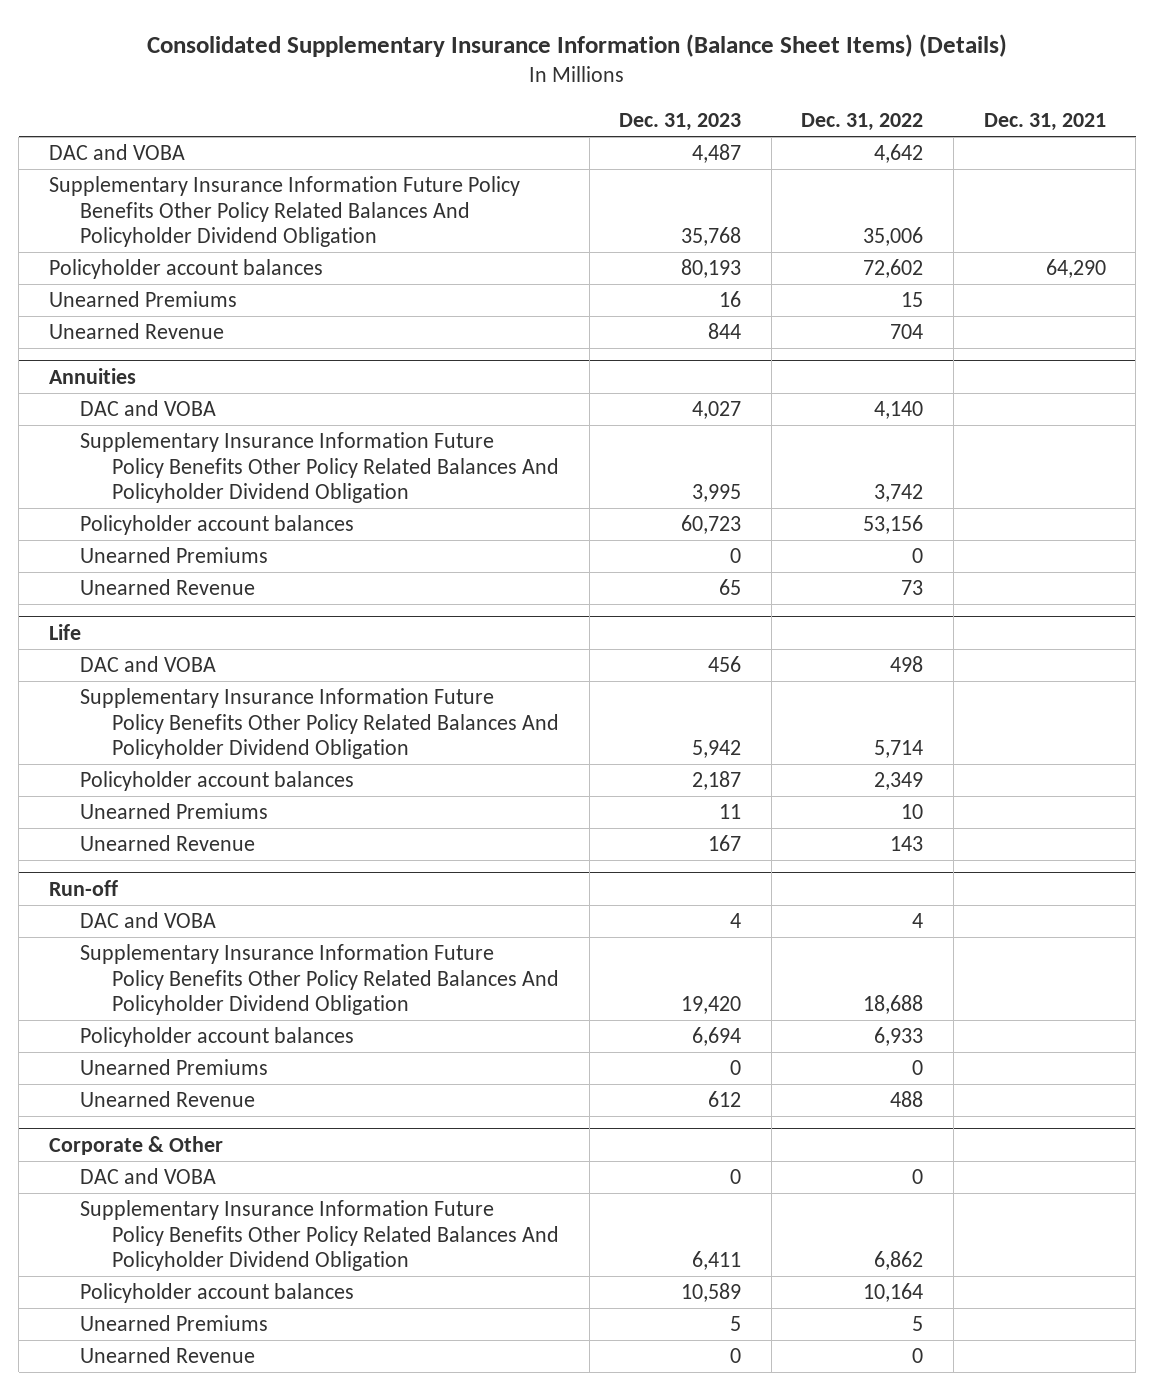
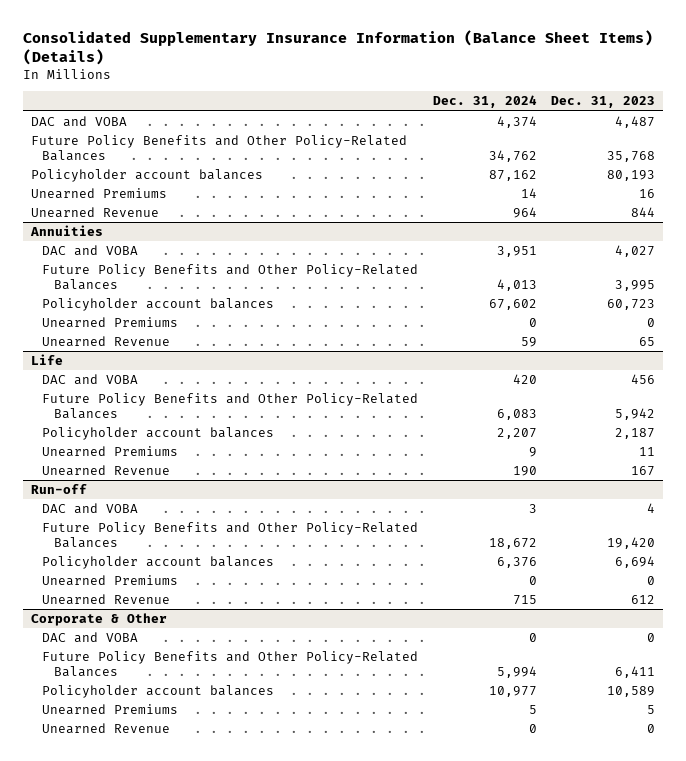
- | Dec. 31, 2023 | Dec. 31, 2022 | Dec. 31, 2021
+ | Dec. 31, 2024 | Dec. 31, 2023
- Supplementary Insurance Information Future Policy Benefits Other Policy Related Balances And Policyholder Dividend Obligation | 35,768 | 35,006 |
+ Future Policy Benefits and Other Policy-Related Balances | 34,762 | 35,768
@ Annuities
- Supplementary Insurance Information Future Policy Benefits Other Policy Related Balances And Policyholder Dividend Obligation | 3,995 | 3,742 |
+ Future Policy Benefits and Other Policy-Related Balances | 4,013 | 3,995
@ Life
- Supplementary Insurance Information Future Policy Benefits Other Policy Related Balances And Policyholder Dividend Obligation | 5,942 | 5,714 |
+ Future Policy Benefits and Other Policy-Related Balances | 6,083 | 5,942
@ Run-off
- Supplementary Insurance Information Future Policy Benefits Other Policy Related Balances And Policyholder Dividend Obligation | 19,420 | 18,688 |
+ Future Policy Benefits and Other Policy-Related Balances | 18,672 | 19,420
@ Corporate & Other
- Supplementary Insurance Information Future Policy Benefits Other Policy Related Balances And Policyholder Dividend Obligation | 6,411 | 6,862 |
+ Future Policy Benefits and Other Policy-Related Balances | 5,994 | 6,411

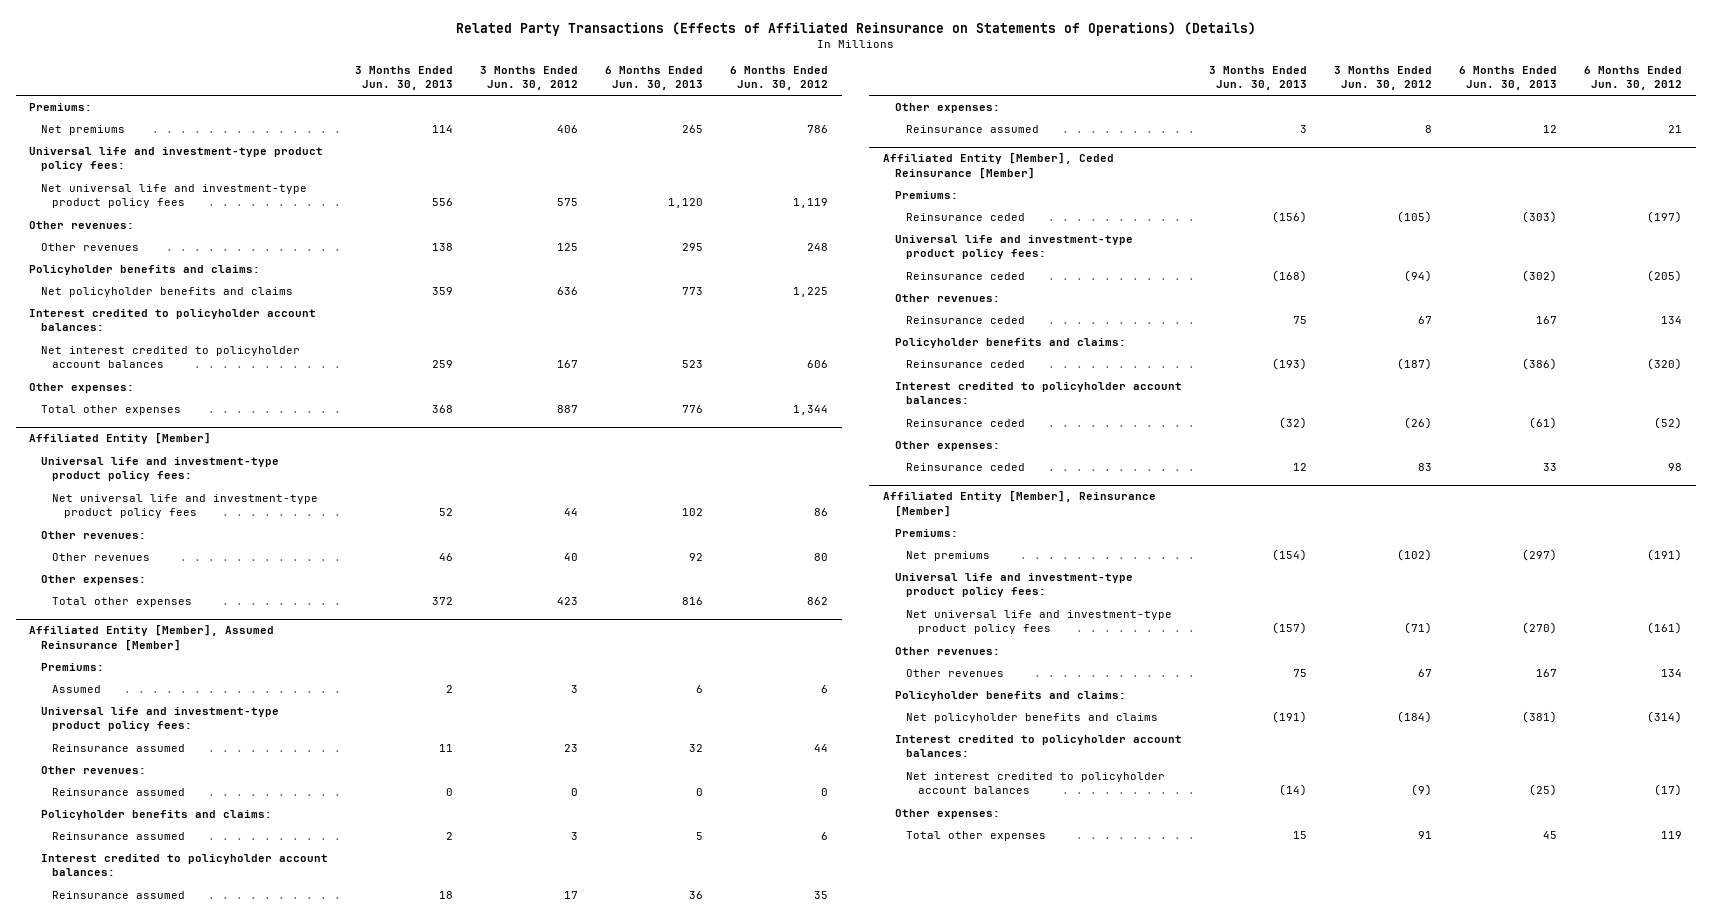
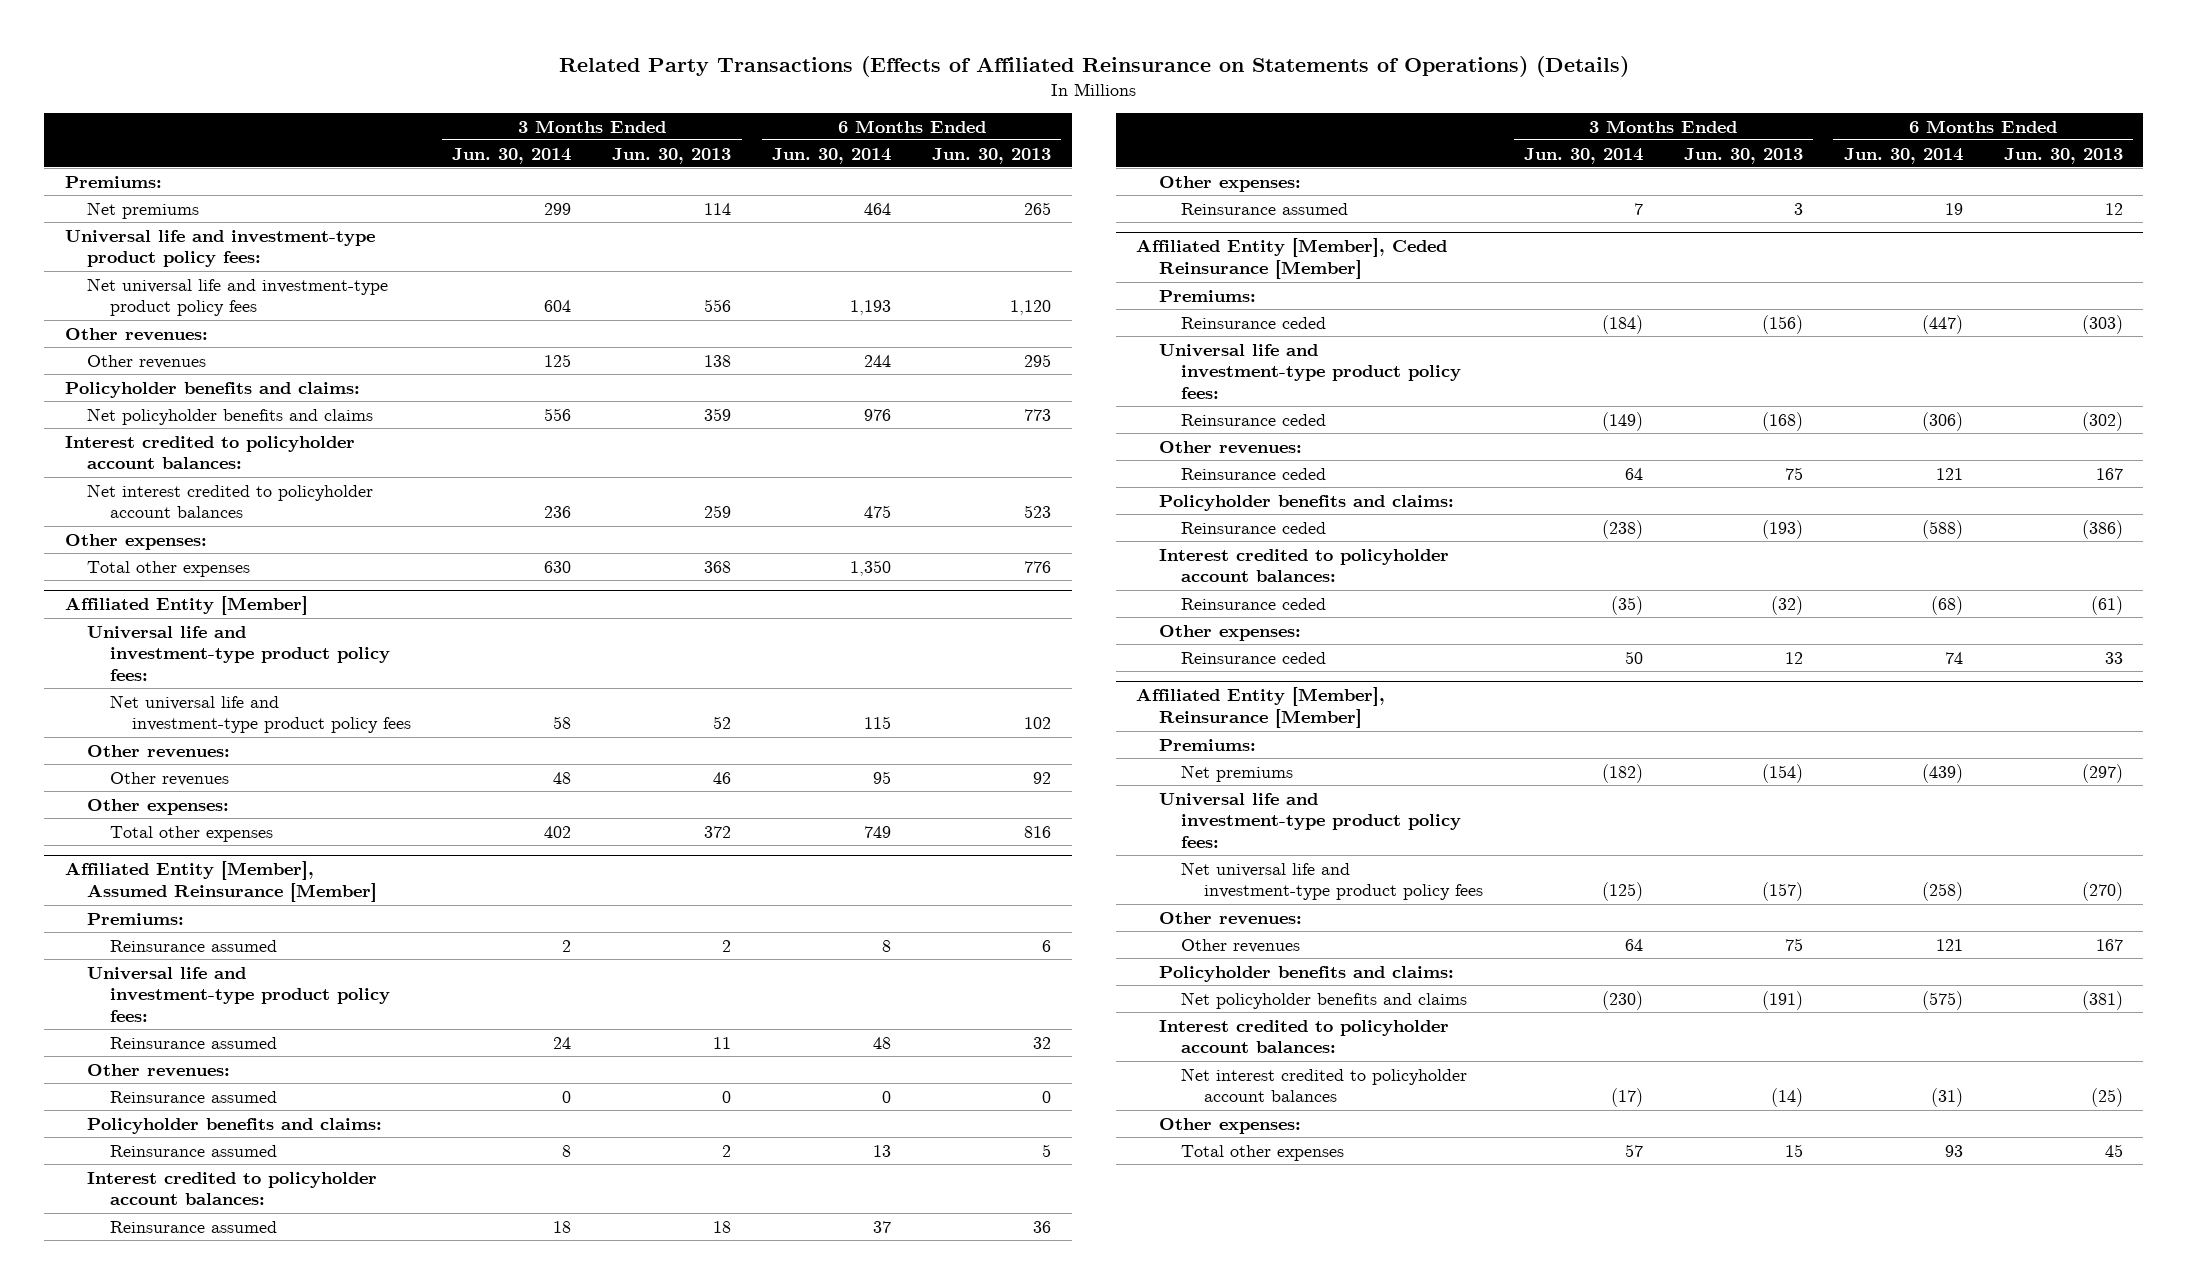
- | 3 Months Ended Jun. 30, 2013 | 3 Months Ended Jun. 30, 2012 | 6 Months Ended Jun. 30, 2013 | 6 Months Ended Jun. 30, 2012
+ | 3 Months Ended Jun. 30, 2014 | 3 Months Ended Jun. 30, 2013 | 6 Months Ended Jun. 30, 2014 | 6 Months Ended Jun. 30, 2013
@ Affiliated Entity [Member], Assumed Reinsurance [Member]
- Assumed | 2 | 3 | 6 | 6
+ Reinsurance assumed | 2 | 2 | 8 | 6

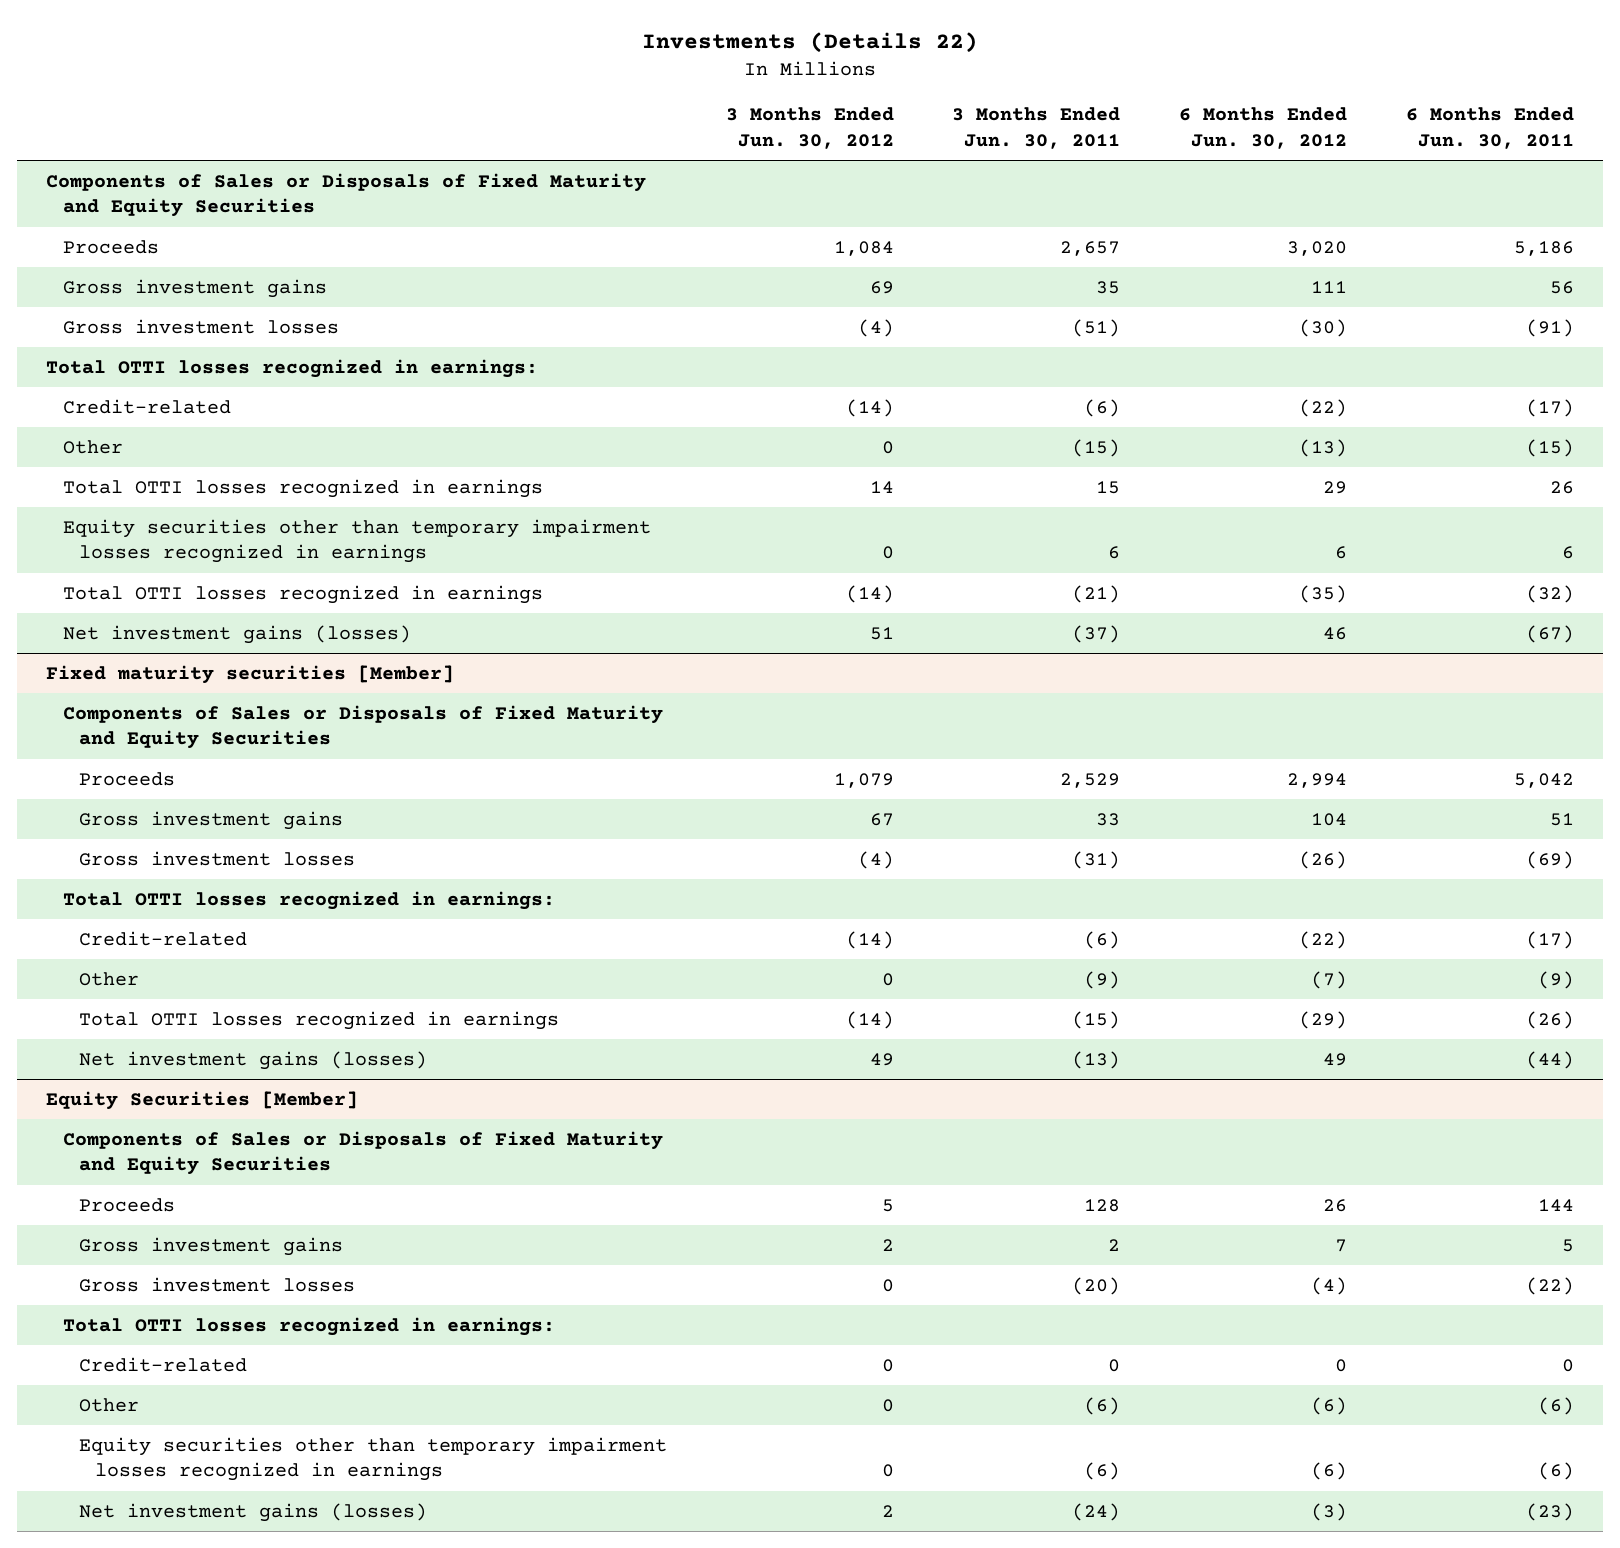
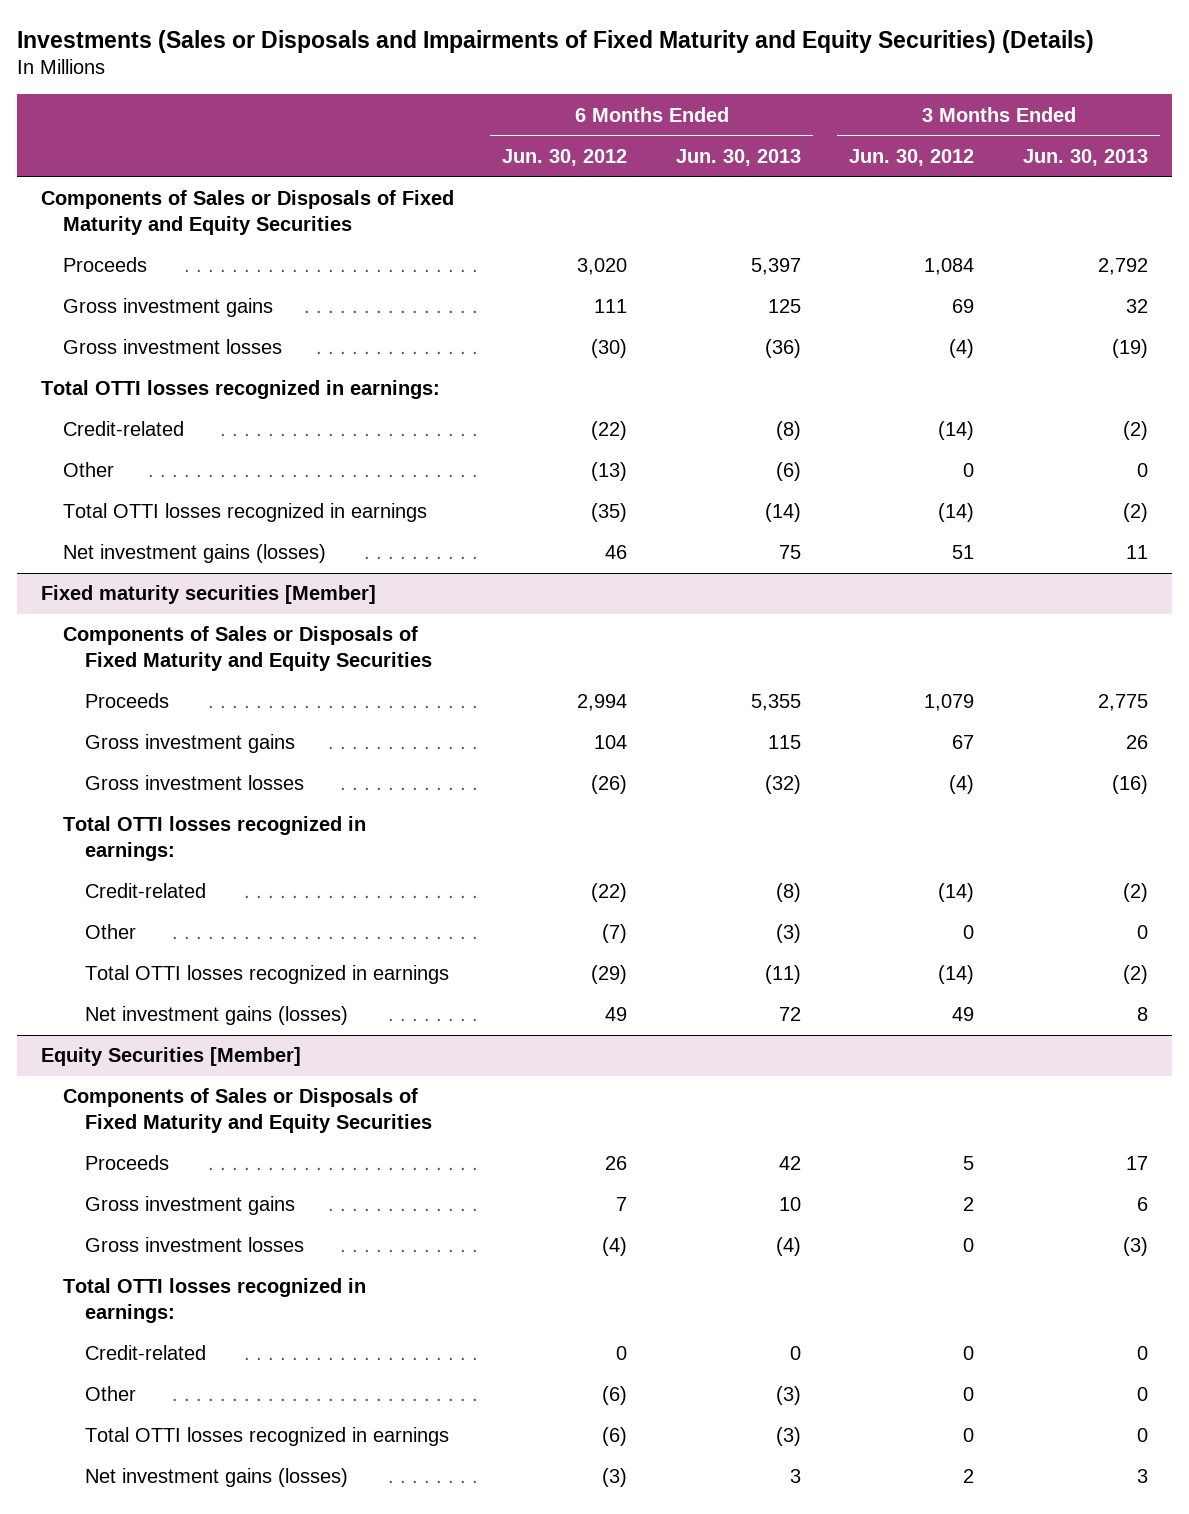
- Investments (Details 22)
+ Investments (Sales or Disposals and Impairments of Fixed Maturity and Equity Securities) (Details)
- | 3 Months Ended Jun. 30, 2012 | 3 Months Ended Jun. 30, 2011 | 6 Months Ended Jun. 30, 2012 | 6 Months Ended Jun. 30, 2011
+ | 6 Months Ended Jun. 30, 2012 | 6 Months Ended Jun. 30, 2013 | 3 Months Ended Jun. 30, 2012 | 3 Months Ended Jun. 30, 2013
- Total OTTI losses recognized in earnings | 14 | 15 | 29 | 26
- Equity securities other than temporary impairment losses recognized in earnings | 0 | 6 | 6 | 6
@ Equity Securities [Member]
- Equity securities other than temporary impairment losses recognized in earnings | 0 | (6) | (6) | (6)
+ Total OTTI losses recognized in earnings | (6) | (3) | 0 | 0

